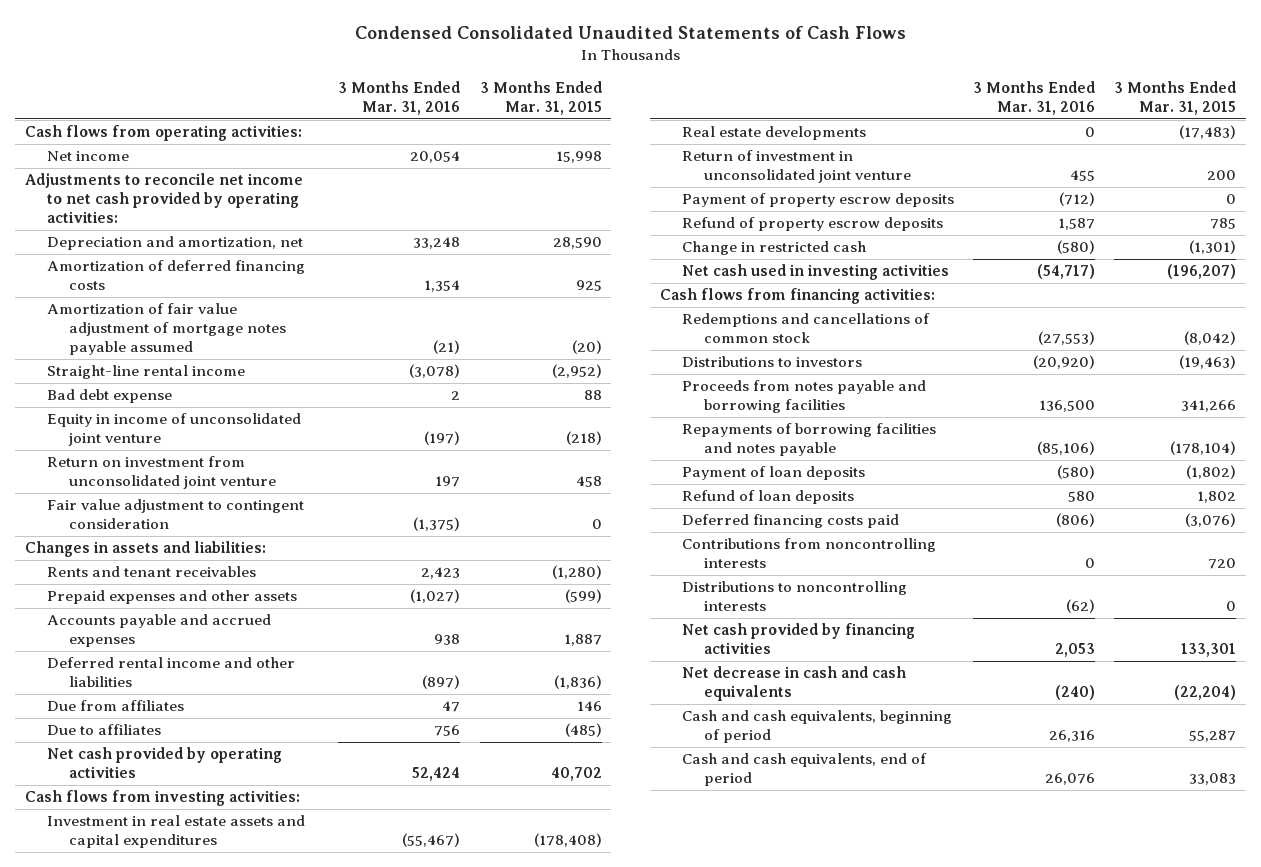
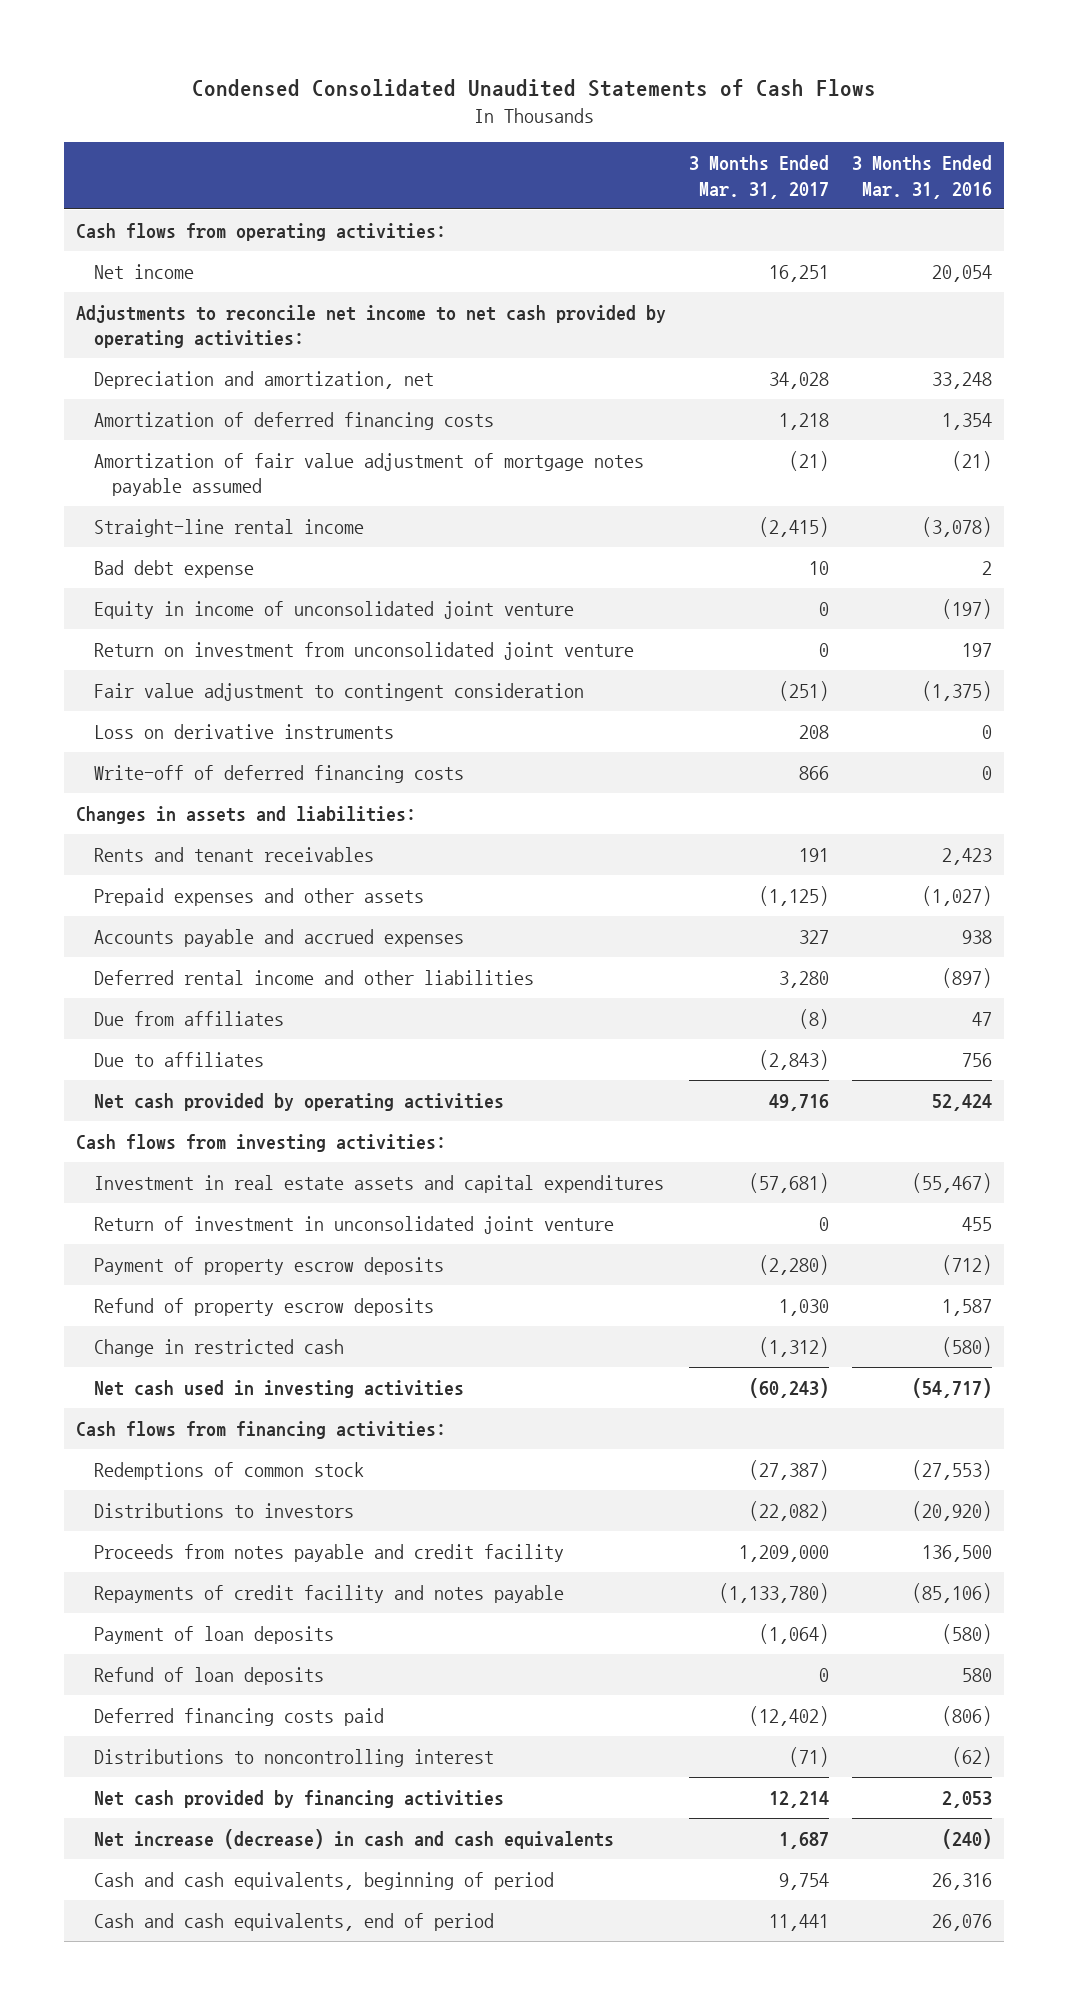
- | 3 Months Ended Mar. 31, 2016 | 3 Months Ended Mar. 31, 2015
+ | 3 Months Ended Mar. 31, 2017 | 3 Months Ended Mar. 31, 2016
+ Loss on derivative instruments | 208 | 0
+ Write-off of deferred financing costs | 866 | 0
- Real estate developments | 0 | (17,483)
- Redemptions and cancellations of common stock | (27,553) | (8,042)
+ Redemptions of common stock | (27,387) | (27,553)
- Proceeds from notes payable and borrowing facilities | 136,500 | 341,266
- Repayments of borrowing facilities and notes payable | (85,106) | (178,104)
+ Proceeds from notes payable and credit facility | 1,209,000 | 136,500
+ Repayments of credit facility and notes payable | (1,133,780) | (85,106)
- Contributions from noncontrolling interests | 0 | 720
- Distributions to noncontrolling interests | (62) | 0
+ Distributions to noncontrolling interest | (71) | (62)
- Net decrease in cash and cash equivalents | (240) | (22,204)
+ Net increase (decrease) in cash and cash equivalents | 1,687 | (240)

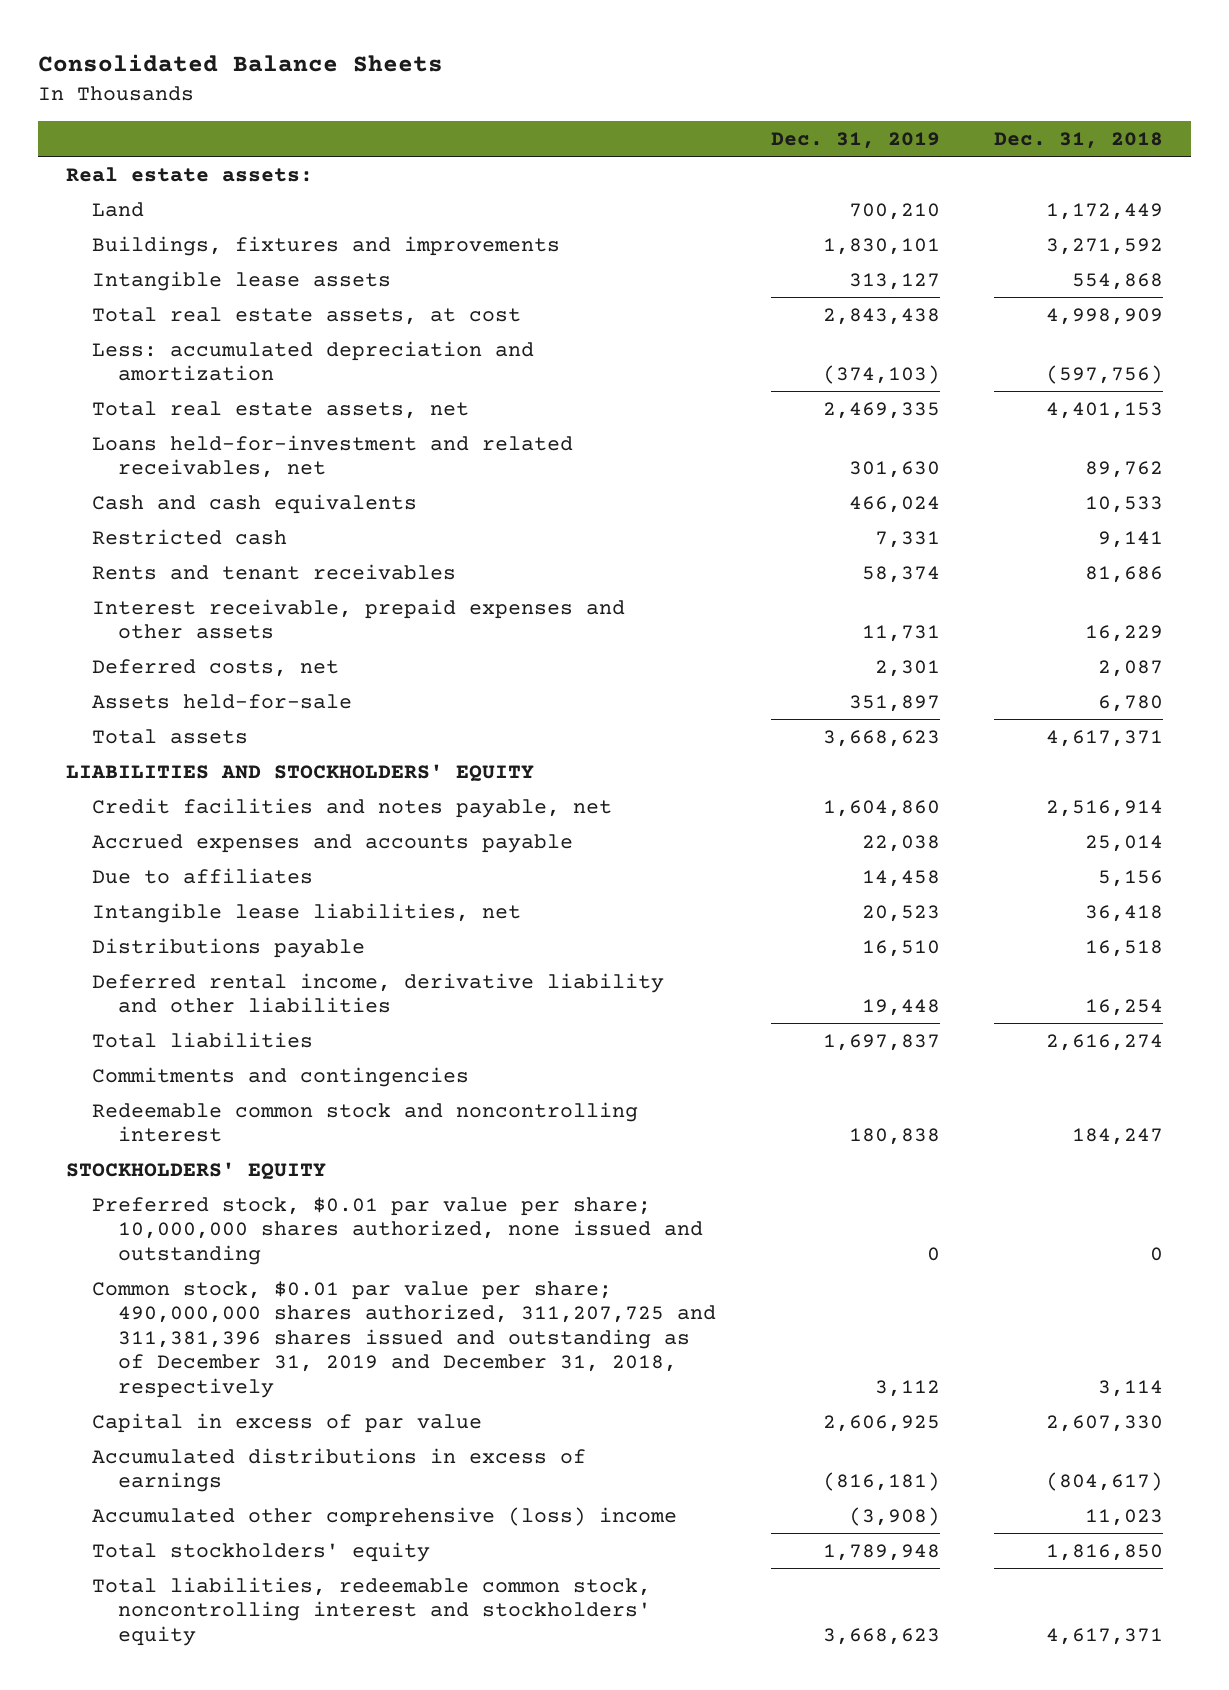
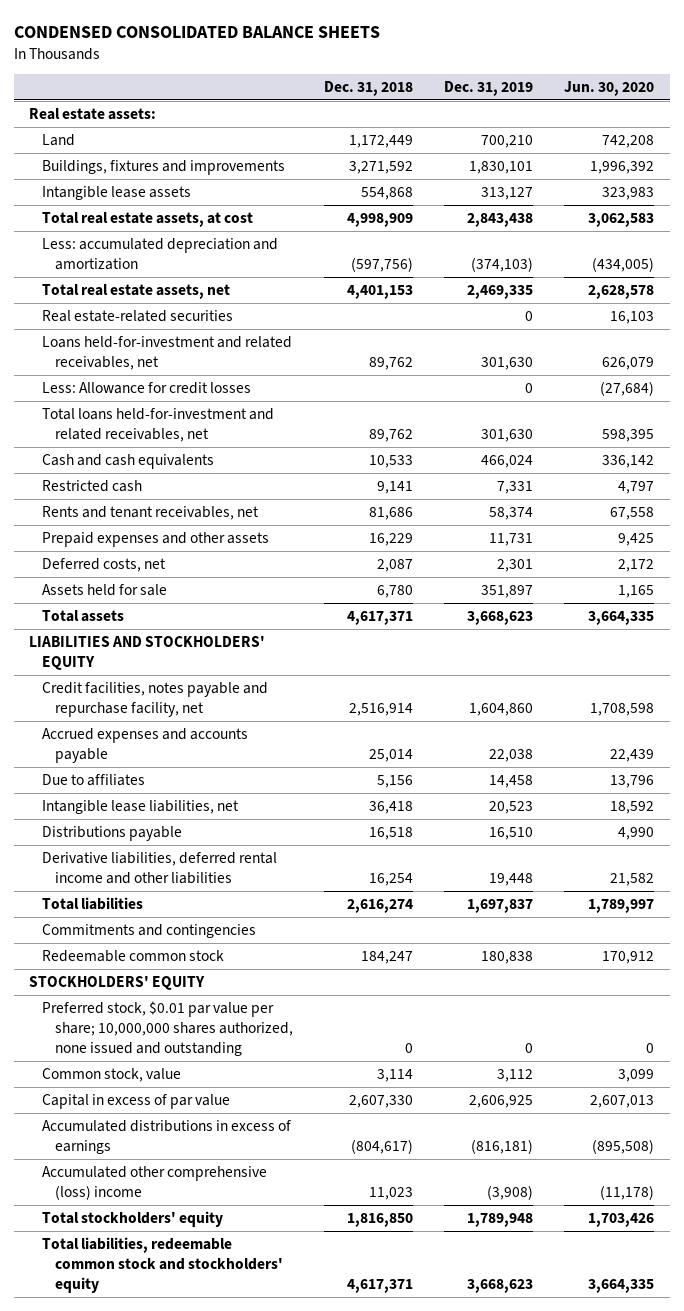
- Consolidated Balance Sheets
+ CONDENSED CONSOLIDATED BALANCE SHEETS
- | Dec. 31, 2019 | Dec. 31, 2018
+ | Dec. 31, 2018 | Dec. 31, 2019 | Jun. 30, 2020
+ Real estate-related securities | | 0 | 16,103
+ Less: Allowance for credit losses | | 0 | (27,684)
+ Total loans held-for-investment and related receivables, net | 89,762 | 301,630 | 598,395
- Rents and tenant receivables | 58,374 | 81,686
- Interest receivable, prepaid expenses and other assets | 11,731 | 16,229
+ Rents and tenant receivables, net | 81,686 | 58,374 | 67,558
+ Prepaid expenses and other assets | 16,229 | 11,731 | 9,425
- Assets held-for-sale | 351,897 | 6,780
+ Assets held for sale | 6,780 | 351,897 | 1,165
- Credit facilities and notes payable, net | 1,604,860 | 2,516,914
+ Credit facilities, notes payable and repurchase facility, net | 2,516,914 | 1,604,860 | 1,708,598
- Deferred rental income, derivative liability and other liabilities | 19,448 | 16,254
+ Derivative liabilities, deferred rental income and other liabilities | 16,254 | 19,448 | 21,582
- Redeemable common stock and noncontrolling interest | 180,838 | 184,247
+ Redeemable common stock | 184,247 | 180,838 | 170,912
- Common stock, $0.01 par value per share; 490,000,000 shares authorized, 311,207,725 and 311,381,396 shares issued and outstanding as of December 31, 2019 and December 31, 2018, respectively | 3,112 | 3,114
+ Common stock, value | 3,114 | 3,112 | 3,099
- Total liabilities, redeemable common stock, noncontrolling interest and stockholders' equity | 3,668,623 | 4,617,371
+ Total liabilities, redeemable common stock and stockholders' equity | 4,617,371 | 3,668,623 | 3,664,335

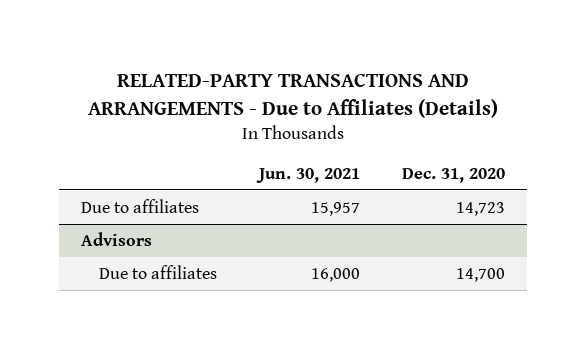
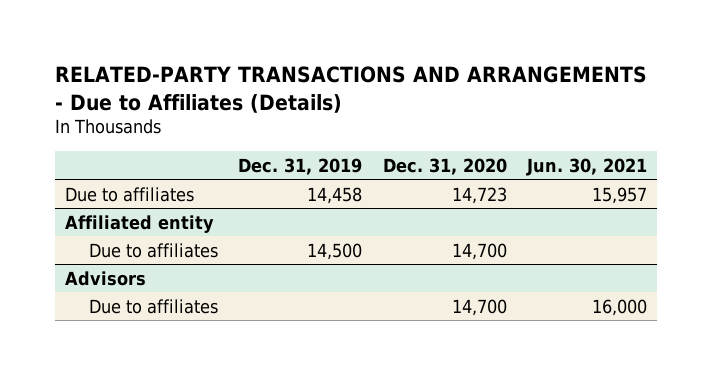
- | Jun. 30, 2021 | Dec. 31, 2020
+ | Dec. 31, 2019 | Dec. 31, 2020 | Jun. 30, 2021
+ Affiliated entity
+ Due to affiliates | 14,500 | 14,700 |

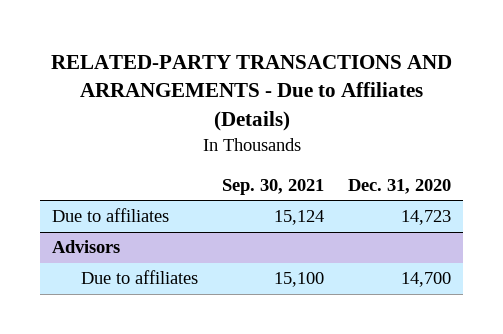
- | Dec. 31, 2019 | Dec. 31, 2020 | Jun. 30, 2021
+ | Sep. 30, 2021 | Dec. 31, 2020
- Affiliated entity
- Due to affiliates | 14,500 | 14,700 |

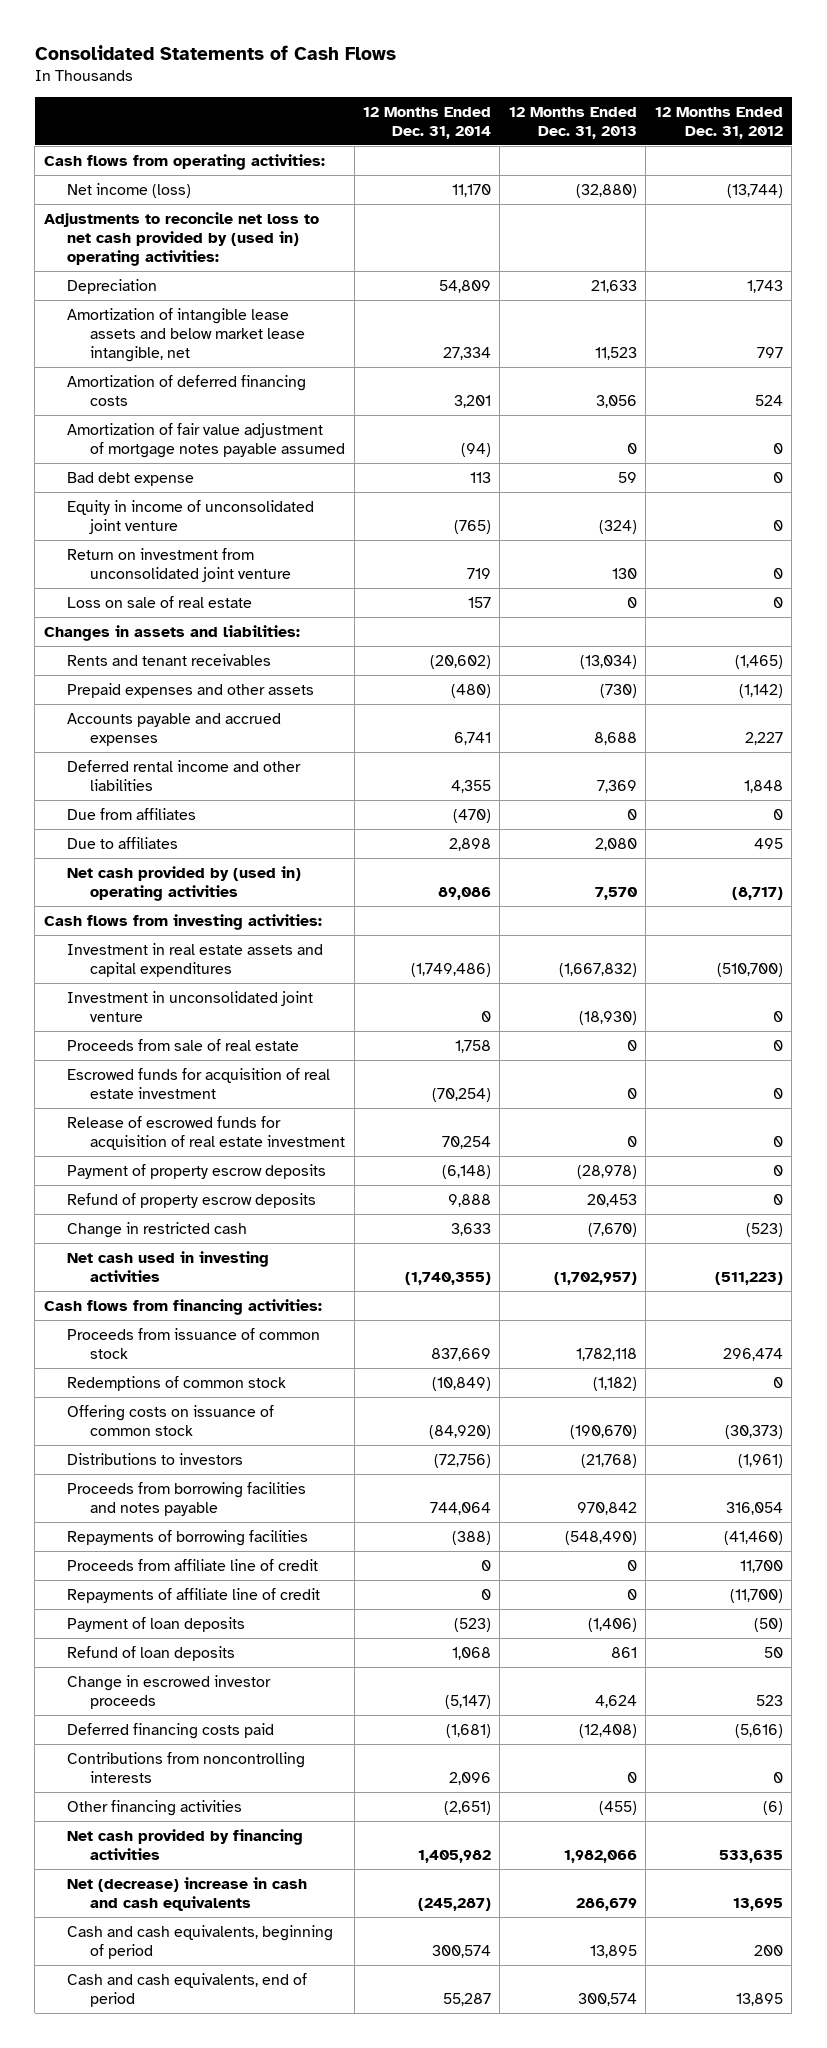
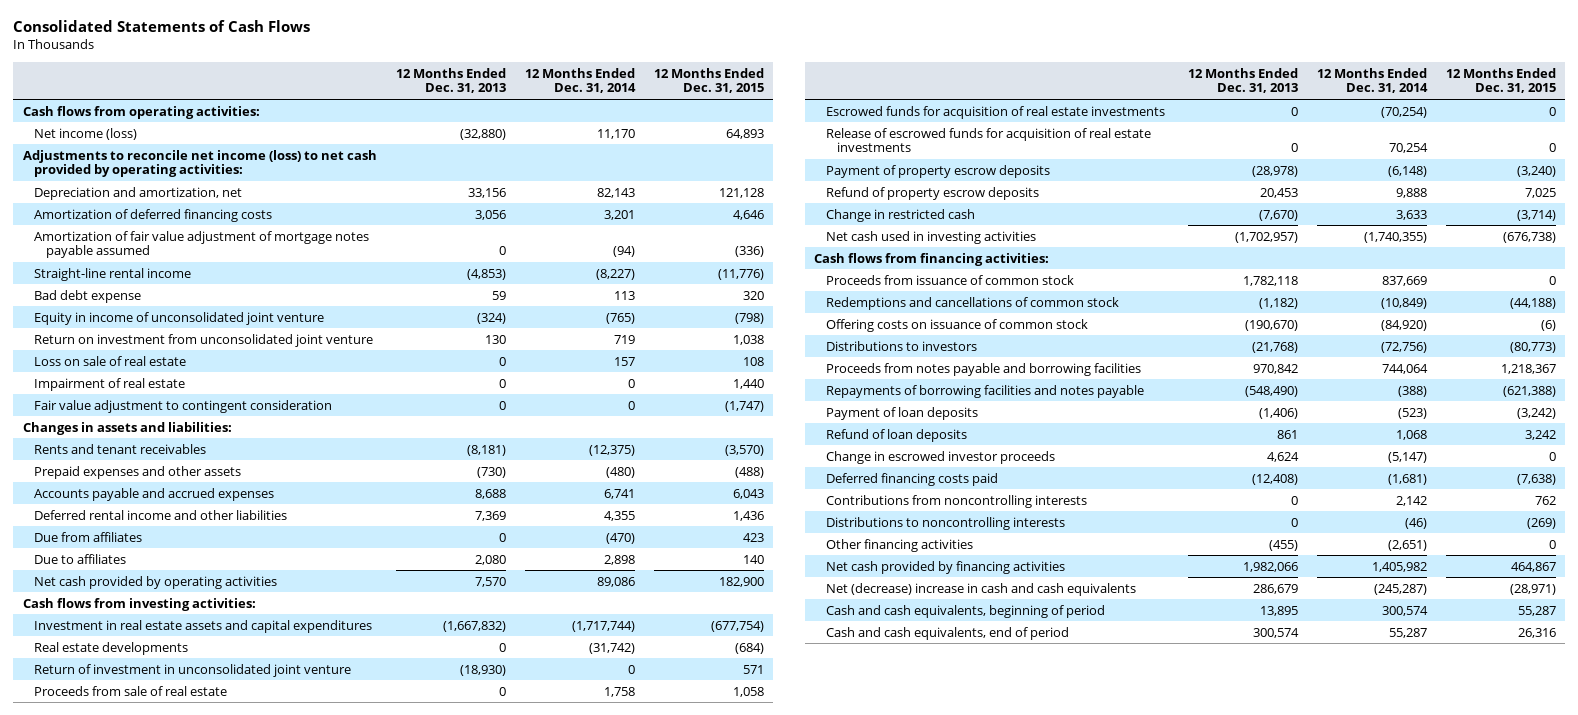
- | 12 Months Ended Dec. 31, 2014 | 12 Months Ended Dec. 31, 2013 | 12 Months Ended Dec. 31, 2012
+ | 12 Months Ended Dec. 31, 2013 | 12 Months Ended Dec. 31, 2014 | 12 Months Ended Dec. 31, 2015
- Adjustments to reconcile net loss to net cash provided by (used in) operating activities:
- Depreciation | 54,809 | 21,633 | 1,743
- Amortization of intangible lease assets and below market lease intangible, net | 27,334 | 11,523 | 797
+ Adjustments to reconcile net income (loss) to net cash provided by operating activities:
+ Depreciation and amortization, net | 33,156 | 82,143 | 121,128
+ Straight-line rental income | (4,853) | (8,227) | (11,776)
+ Impairment of real estate | 0 | 0 | 1,440
+ Fair value adjustment to contingent consideration | 0 | 0 | (1,747)
- Rents and tenant receivables | (20,602) | (13,034) | (1,465)
+ Rents and tenant receivables | (8,181) | (12,375) | (3,570)
- Net cash provided by (used in) operating activities | 89,086 | 7,570 | (8,717)
+ Net cash provided by operating activities | 7,570 | 89,086 | 182,900
- Investment in real estate assets and capital expenditures | (1,749,486) | (1,667,832) | (510,700)
- Investment in unconsolidated joint venture | 0 | (18,930) | 0
+ Investment in real estate assets and capital expenditures | (1,667,832) | (1,717,744) | (677,754)
+ Real estate developments | 0 | (31,742) | (684)
+ Return of investment in unconsolidated joint venture | (18,930) | 0 | 571
- Escrowed funds for acquisition of real estate investment | (70,254) | 0 | 0
- Release of escrowed funds for acquisition of real estate investment | 70,254 | 0 | 0
+ Escrowed funds for acquisition of real estate investments | 0 | (70,254) | 0
+ Release of escrowed funds for acquisition of real estate investments | 0 | 70,254 | 0
- Redemptions of common stock | (10,849) | (1,182) | 0
+ Redemptions and cancellations of common stock | (1,182) | (10,849) | (44,188)
- Proceeds from borrowing facilities and notes payable | 744,064 | 970,842 | 316,054
- Repayments of borrowing facilities | (388) | (548,490) | (41,460)
- Proceeds from affiliate line of credit | 0 | 0 | 11,700
- Repayments of affiliate line of credit | 0 | 0 | (11,700)
+ Proceeds from notes payable and borrowing facilities | 970,842 | 744,064 | 1,218,367
+ Repayments of borrowing facilities and notes payable | (548,490) | (388) | (621,388)
- Contributions from noncontrolling interests | 2,096 | 0 | 0
+ Contributions from noncontrolling interests | 0 | 2,142 | 762
+ Distributions to noncontrolling interests | 0 | (46) | (269)

